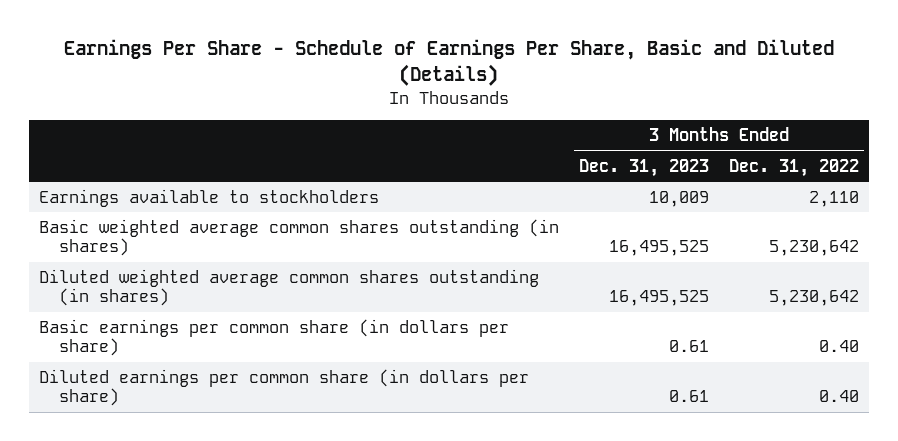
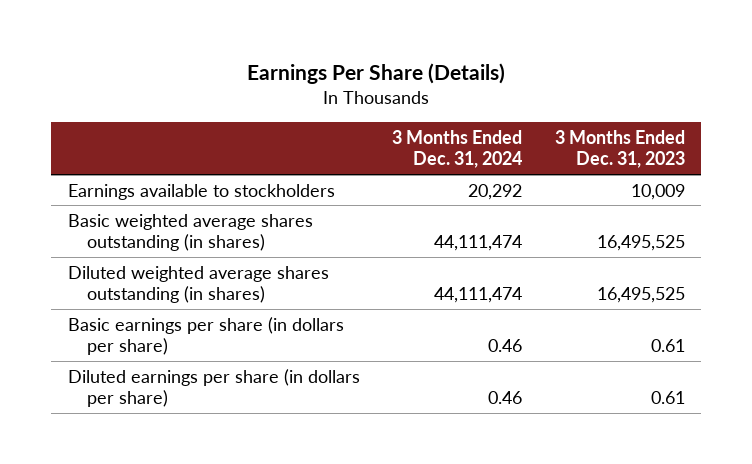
- Earnings Per Share - Schedule of Earnings Per Share, Basic and Diluted (Details)
+ Earnings Per Share (Details)
- | 3 Months Ended Dec. 31, 2023 | 3 Months Ended Dec. 31, 2022
+ | 3 Months Ended Dec. 31, 2024 | 3 Months Ended Dec. 31, 2023
- Basic weighted average common shares outstanding (in shares) | 16,495,525 | 5,230,642
- Diluted weighted average common shares outstanding (in shares) | 16,495,525 | 5,230,642
- Basic earnings per common share (in dollars per share) | 0.61 | 0.40
- Diluted earnings per common share (in dollars per share) | 0.61 | 0.40
+ Basic weighted average shares outstanding (in shares) | 44,111,474 | 16,495,525
+ Diluted weighted average shares outstanding (in shares) | 44,111,474 | 16,495,525
+ Basic earnings per share (in dollars per share) | 0.46 | 0.61
+ Diluted earnings per share (in dollars per share) | 0.46 | 0.61

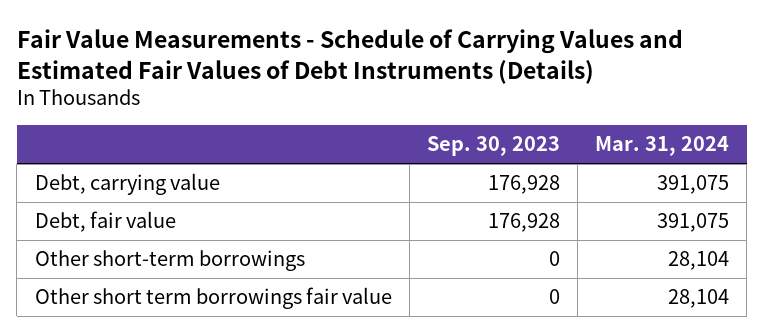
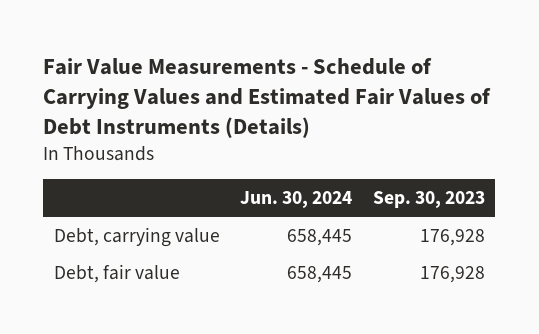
- | Sep. 30, 2023 | Mar. 31, 2024
+ | Jun. 30, 2024 | Sep. 30, 2023
- Other short-term borrowings | 0 | 28,104
- Other short term borrowings fair value | 0 | 28,104

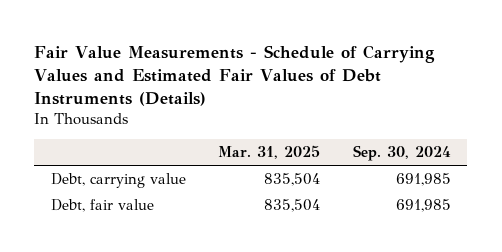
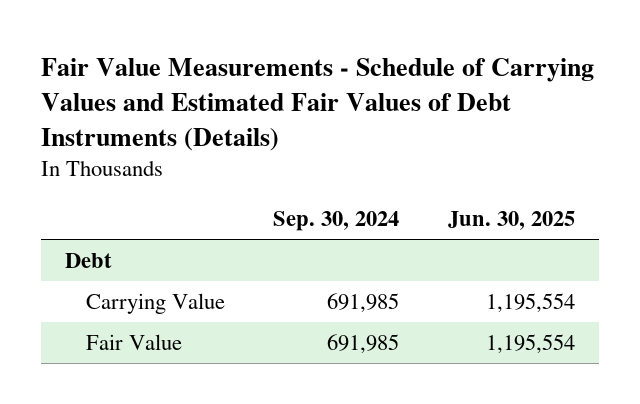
- | Mar. 31, 2025 | Sep. 30, 2024
+ | Sep. 30, 2024 | Jun. 30, 2025
- Debt, carrying value | 835,504 | 691,985
- Debt, fair value | 835,504 | 691,985
+ Debt
+ Carrying Value | 691,985 | 1,195,554
+ Fair Value | 691,985 | 1,195,554

